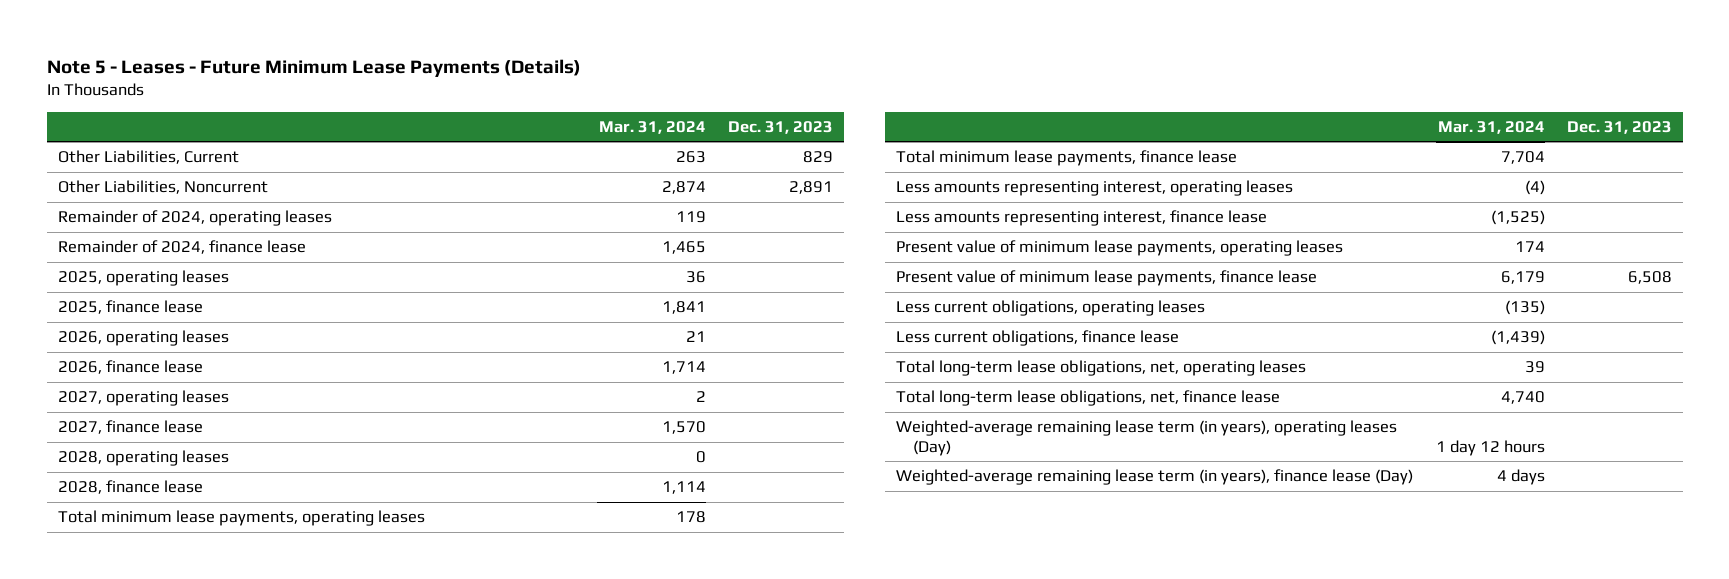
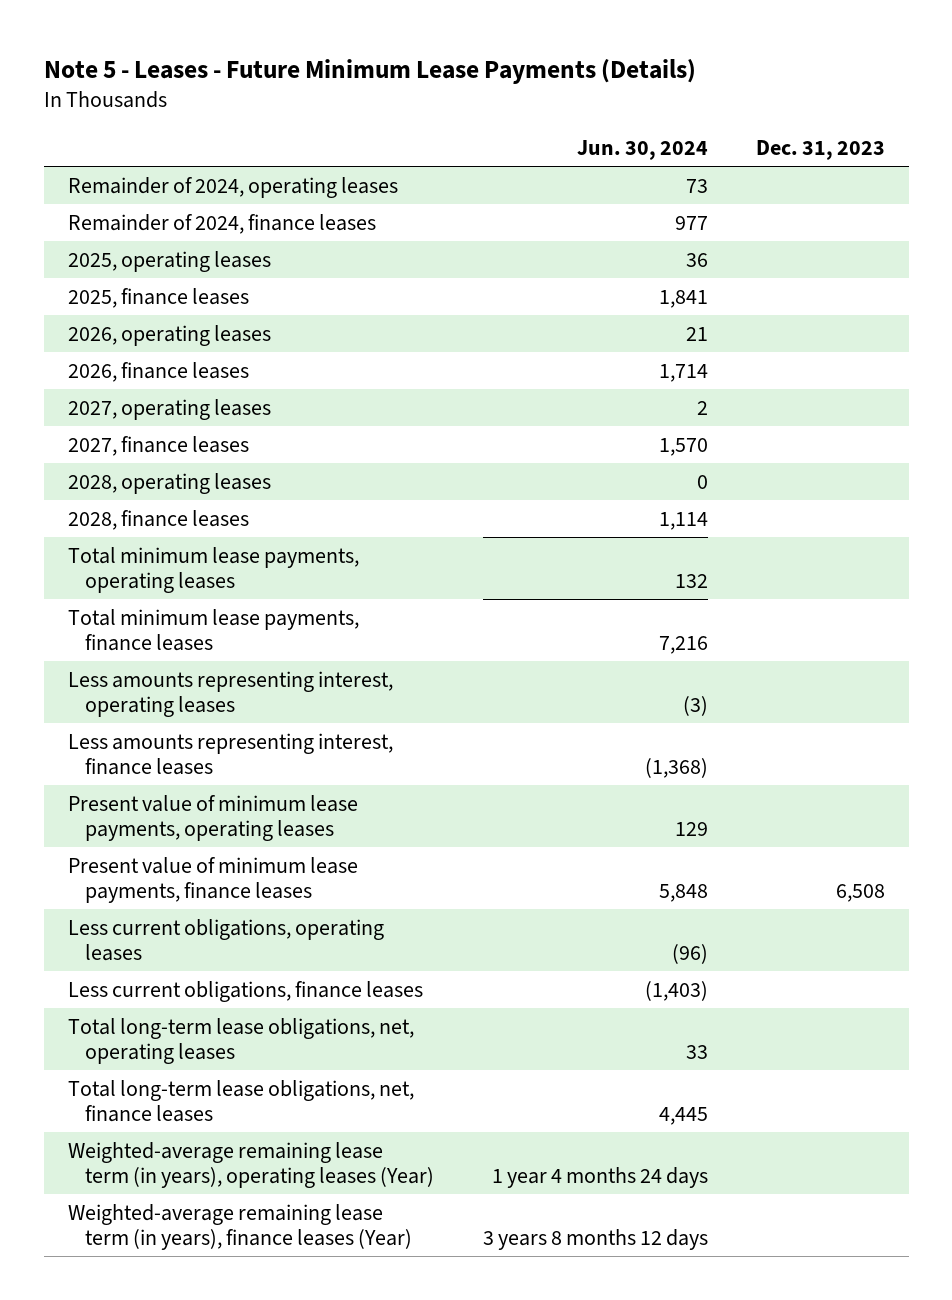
- | Mar. 31, 2024 | Dec. 31, 2023
+ | Jun. 30, 2024 | Dec. 31, 2023
- Other Liabilities, Current | 263 | 829
- Other Liabilities, Noncurrent | 2,874 | 2,891
- Remainder of 2024, finance lease | 1,465 |
+ Remainder of 2024, finance leases | 977 |
- 2025, finance lease | 1,841 |
+ 2025, finance leases | 1,841 |
- 2026, finance lease | 1,714 |
+ 2026, finance leases | 1,714 |
- 2027, finance lease | 1,570 |
+ 2027, finance leases | 1,570 |
- 2028, finance lease | 1,114 |
+ 2028, finance leases | 1,114 |
- Total minimum lease payments, finance lease | 7,704 |
+ Total minimum lease payments, finance leases | 7,216 |
- Less amounts representing interest, finance lease | (1,525) |
+ Less amounts representing interest, finance leases | (1,368) |
- Present value of minimum lease payments, finance lease | 6,179 | 6,508
+ Present value of minimum lease payments, finance leases | 5,848 | 6,508
- Less current obligations, finance lease | (1,439) |
+ Less current obligations, finance leases | (1,403) |
- Total long-term lease obligations, net, finance lease | 4,740 |
- Weighted-average remaining lease term (in years), operating leases (Day) | 1 day 12 hours |
- Weighted-average remaining lease term (in years), finance lease (Day) | 4 days |
+ Total long-term lease obligations, net, finance leases | 4,445 |
+ Weighted-average remaining lease term (in years), operating leases (Year) | 1 year 4 months 24 days |
+ Weighted-average remaining lease term (in years), finance leases (Year) | 3 years 8 months 12 days |

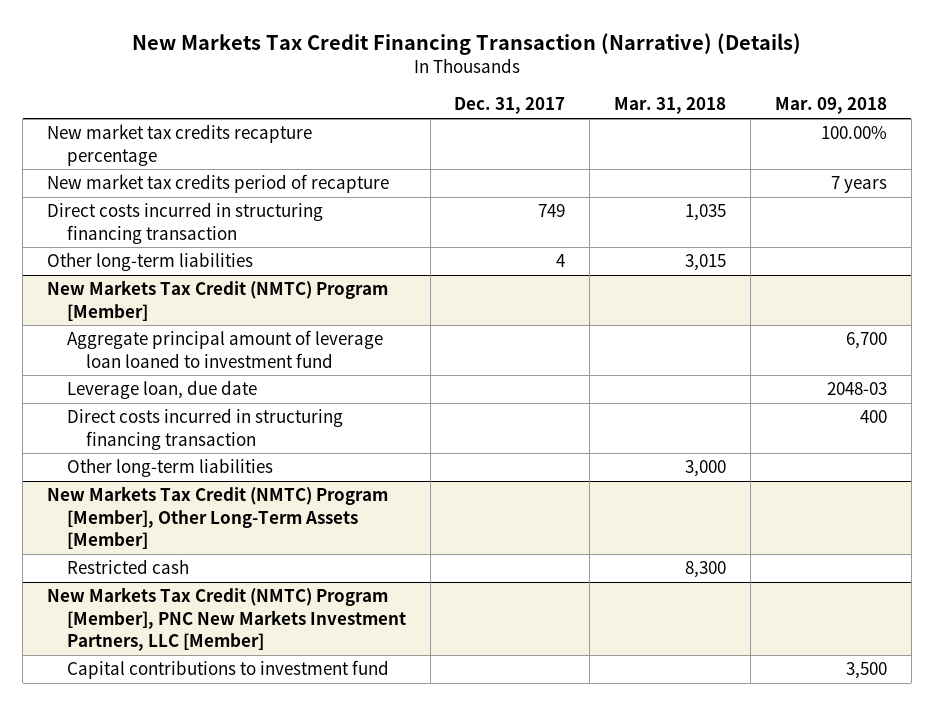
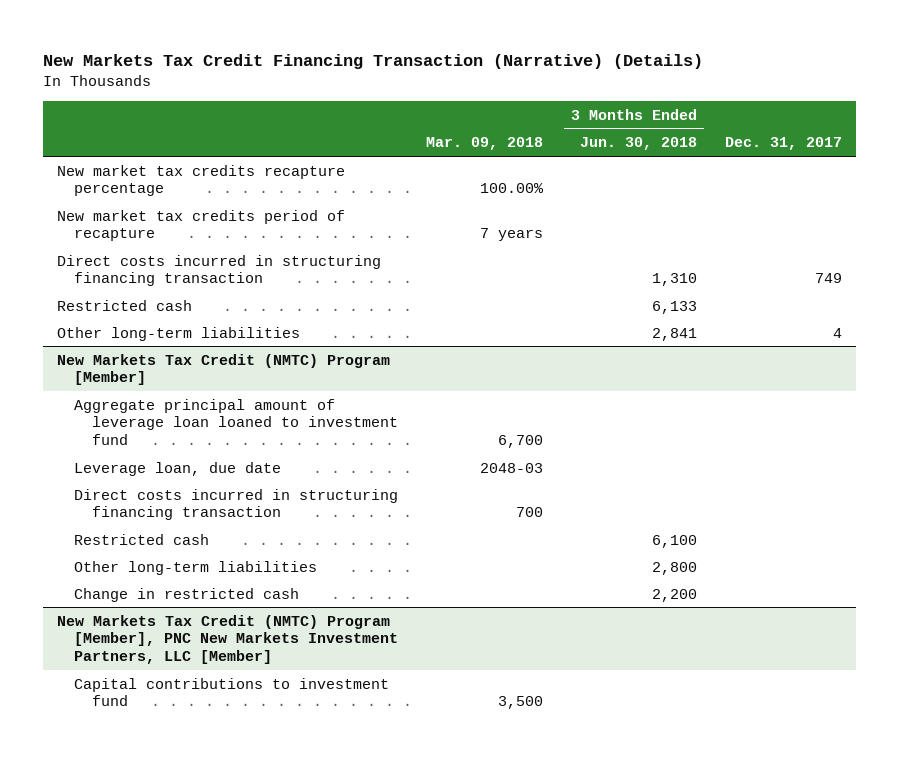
- | Dec. 31, 2017 | Mar. 31, 2018 | Mar. 09, 2018
+ | Mar. 09, 2018 | 3 Months Ended Jun. 30, 2018 | Dec. 31, 2017
+ Restricted cash | | 6,133 |
@ New Markets Tax Credit (NMTC) Program [Member]
- Direct costs incurred in structuring financing transaction | | | 400
+ Direct costs incurred in structuring financing transaction | 700 | |
+ Restricted cash | | 6,100 |
- New Markets Tax Credit (NMTC) Program [Member], Other Long-Term Assets [Member]
- Restricted cash | | 8,300 |
@ New Markets Tax Credit (NMTC) Program [Member]
+ Change in restricted cash | | 2,200 |

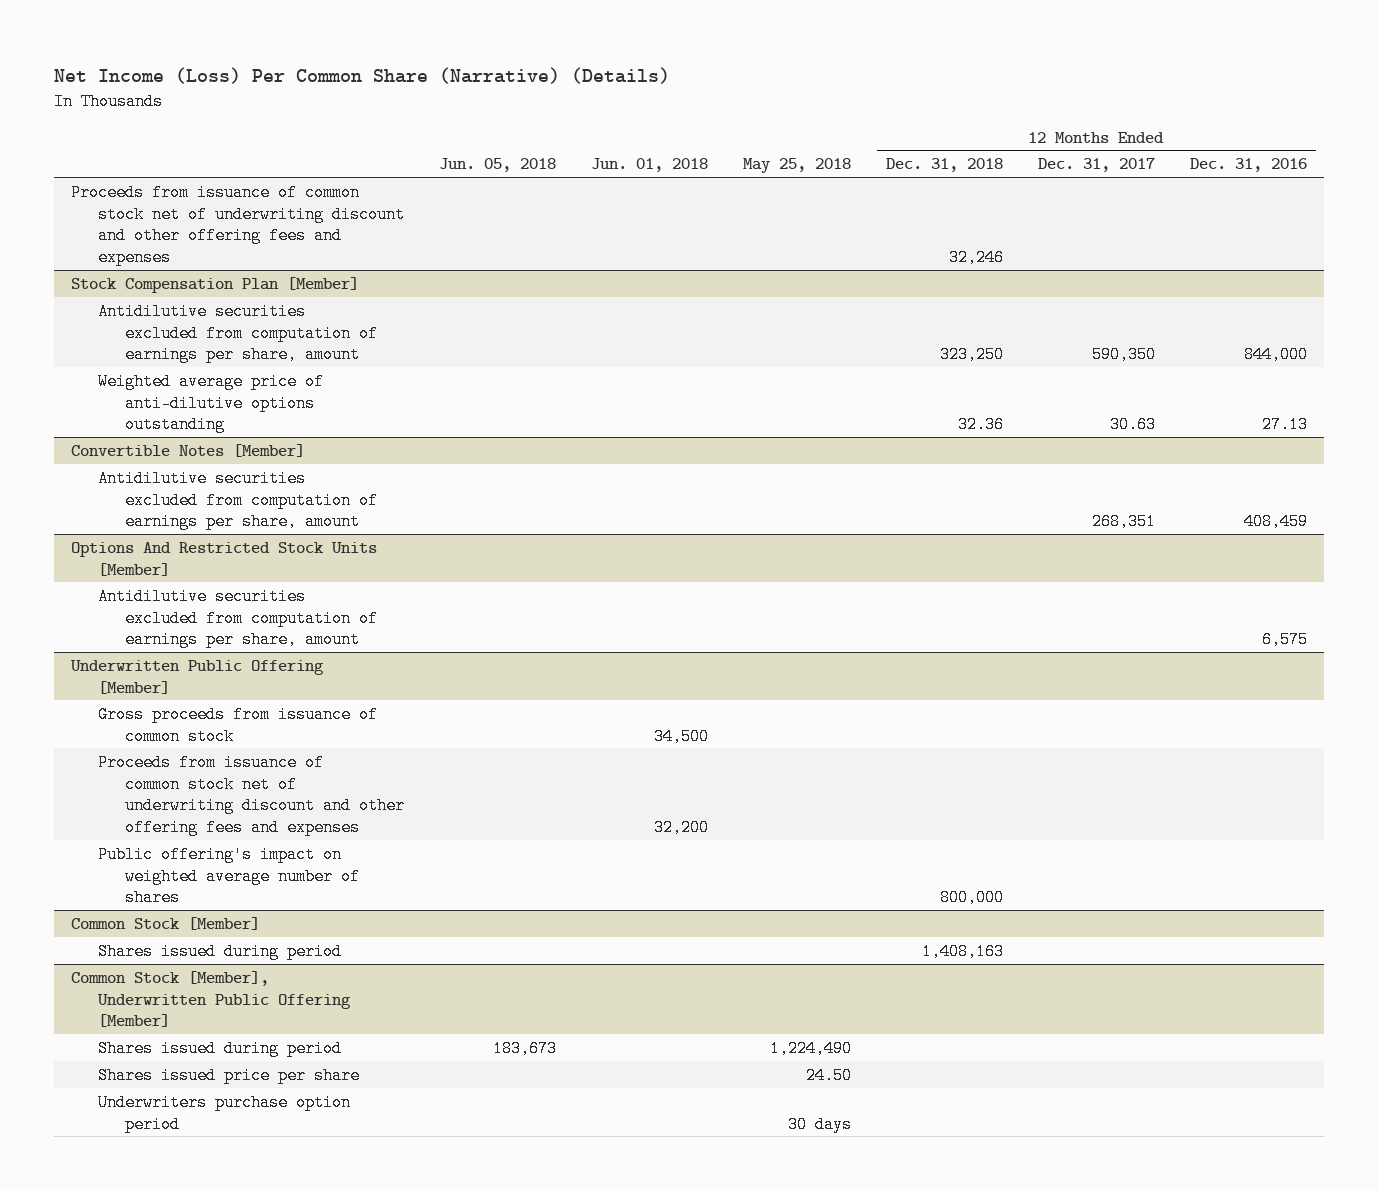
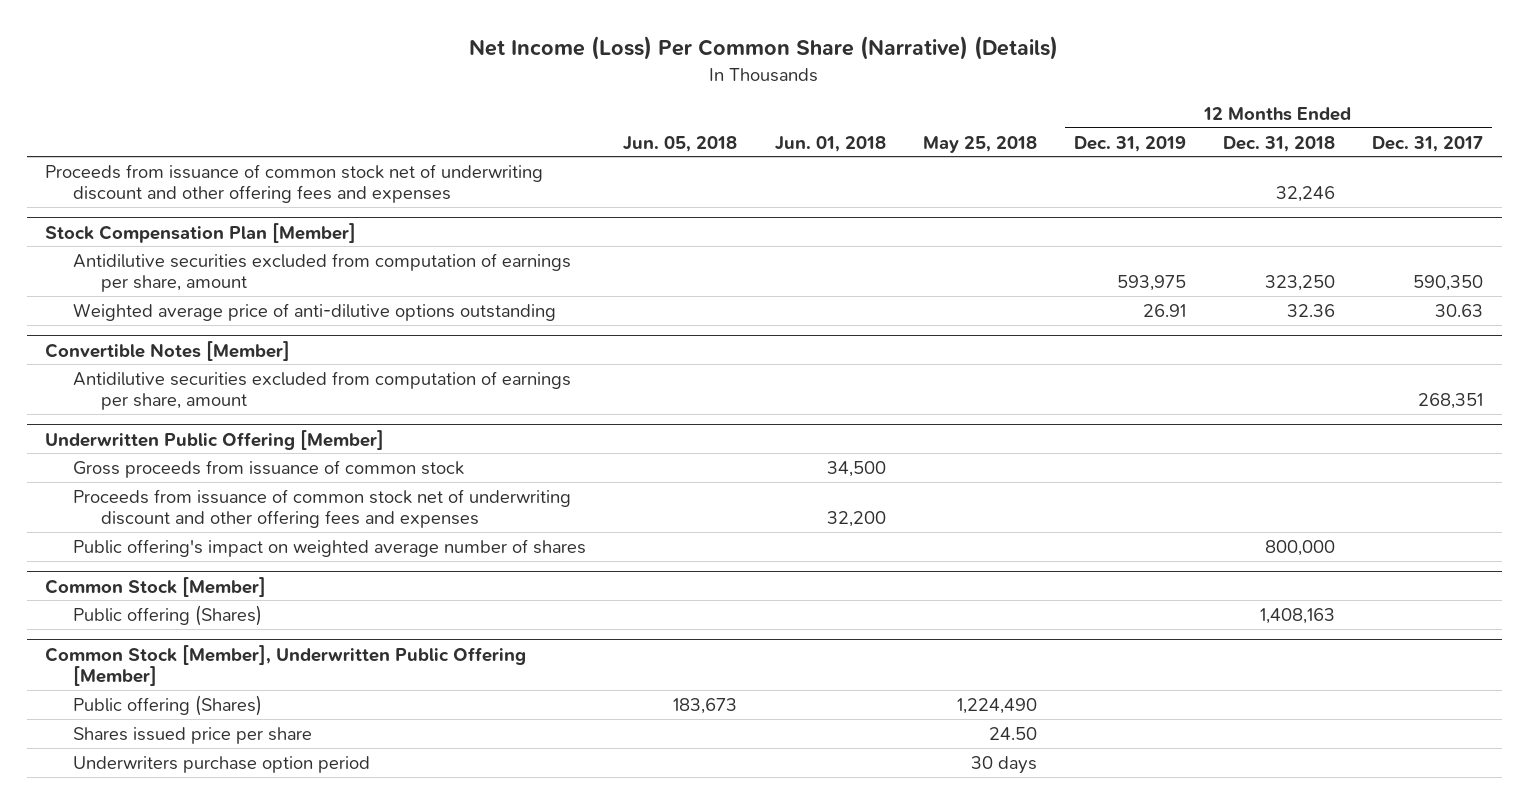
- | Jun. 05, 2018 | Jun. 01, 2018 | May 25, 2018 | 12 Months Ended Dec. 31, 2018 | 12 Months Ended Dec. 31, 2017 | 12 Months Ended Dec. 31, 2016
+ | Jun. 05, 2018 | Jun. 01, 2018 | May 25, 2018 | 12 Months Ended Dec. 31, 2019 | 12 Months Ended Dec. 31, 2018 | 12 Months Ended Dec. 31, 2017
- Options And Restricted Stock Units [Member]
- Antidilutive securities excluded from computation of earnings per share, amount | | | | | | 6,575
@ Common Stock [Member]
- Shares issued during period | | | | 1,408,163 | |
+ Public offering (Shares) | | | | | 1,408,163 |
@ Common Stock [Member], Underwritten Public Offering [Member]
- Shares issued during period | 183,673 | | 1,224,490 | | |
+ Public offering (Shares) | 183,673 | | 1,224,490 | | |

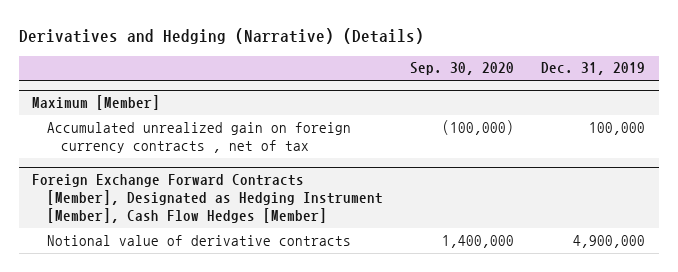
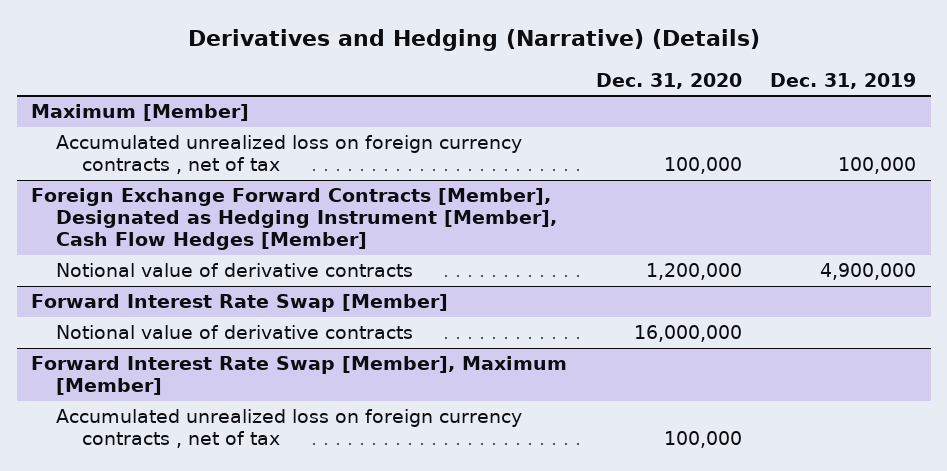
- | Sep. 30, 2020 | Dec. 31, 2019
+ | Dec. 31, 2020 | Dec. 31, 2019
@ Maximum [Member]
- Accumulated unrealized gain on foreign currency contracts , net of tax | (100,000) | 100,000
+ Accumulated unrealized loss on foreign currency contracts , net of tax | 100,000 | 100,000
+ Forward Interest Rate Swap [Member]
+ Notional value of derivative contracts | 16,000,000 |
+ Forward Interest Rate Swap [Member], Maximum [Member]
+ Accumulated unrealized loss on foreign currency contracts , net of tax | 100,000 |

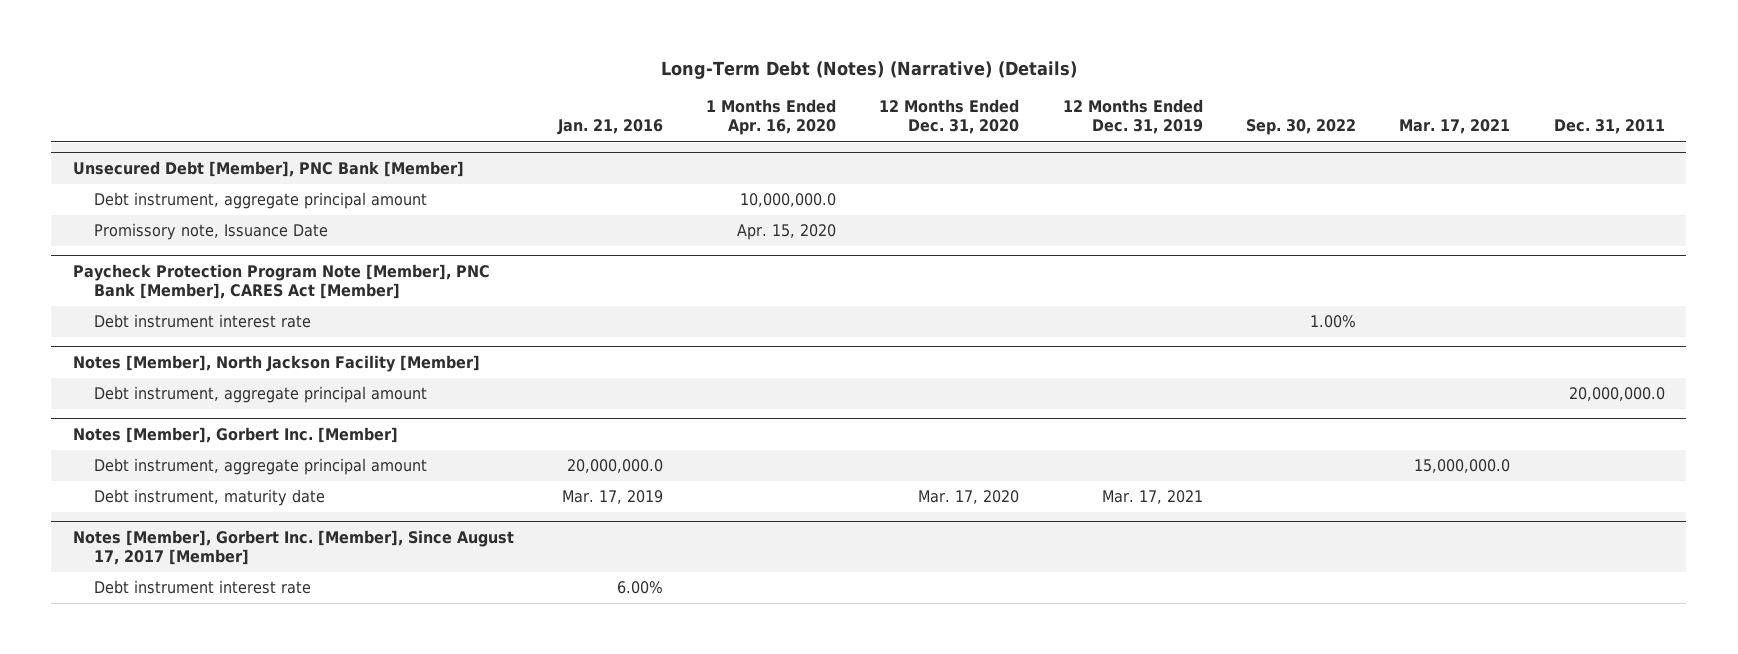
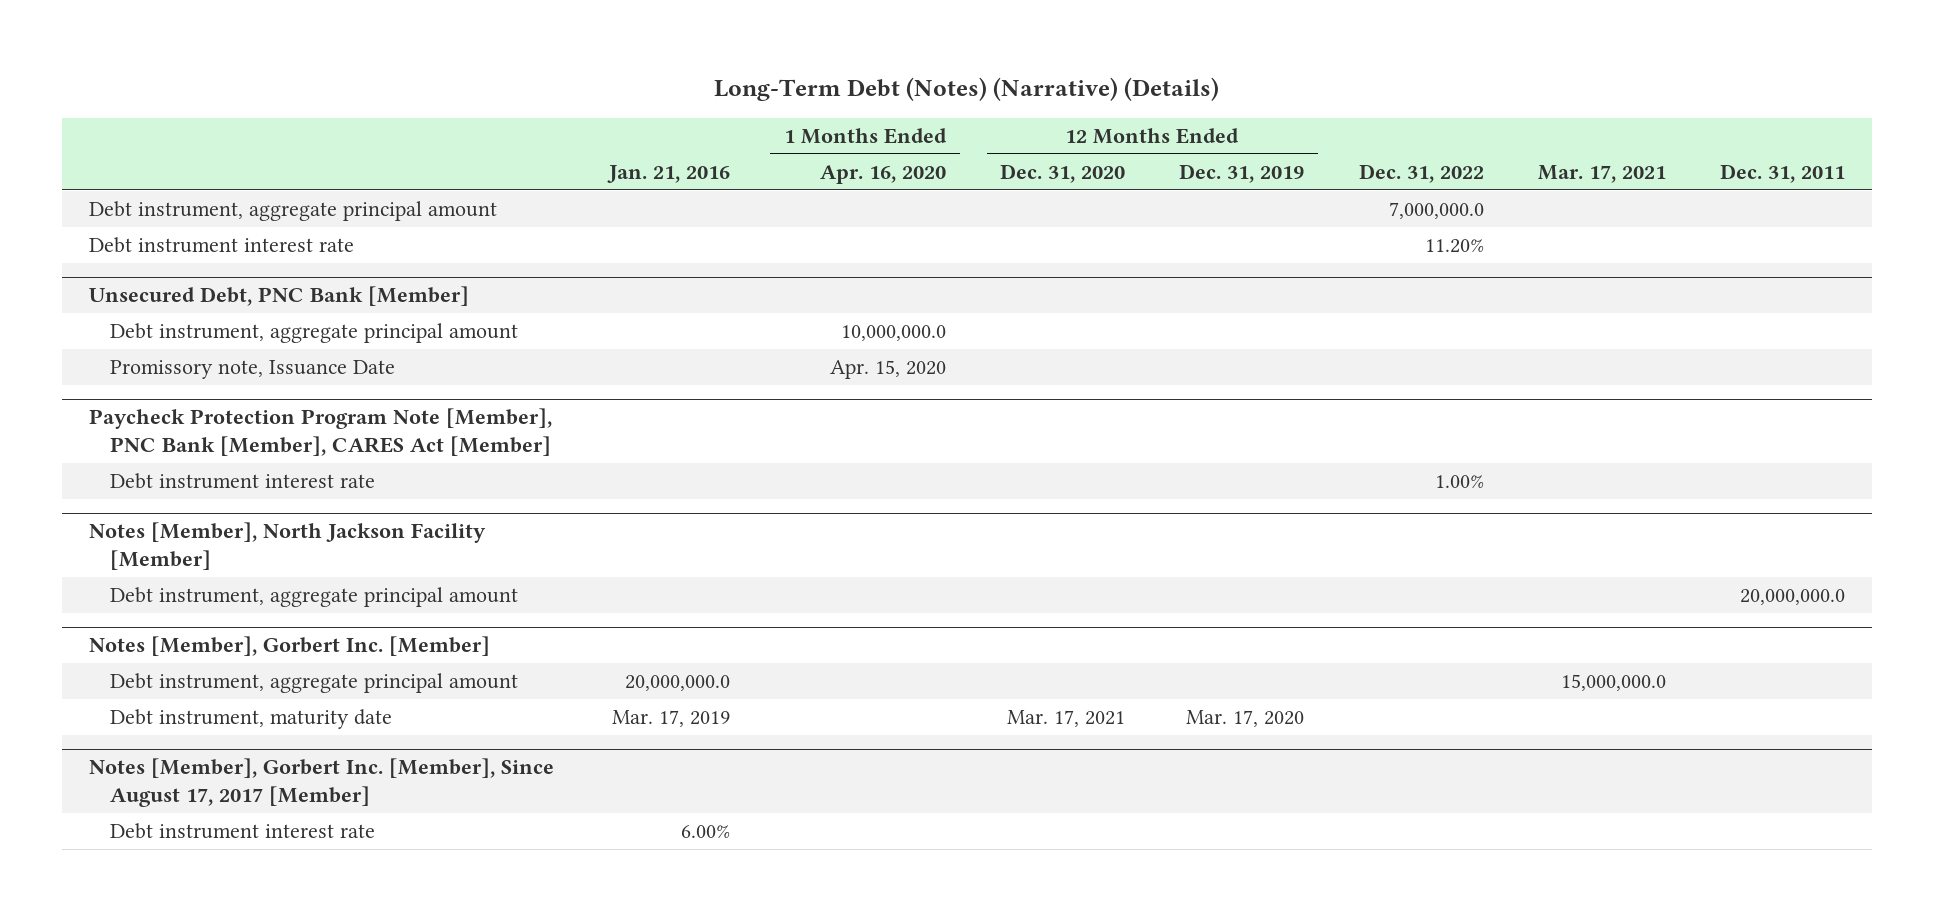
- | Jan. 21, 2016 | 1 Months Ended Apr. 16, 2020 | 12 Months Ended Dec. 31, 2020 | 12 Months Ended Dec. 31, 2019 | Sep. 30, 2022 | Mar. 17, 2021 | Dec. 31, 2011
+ | Jan. 21, 2016 | 1 Months Ended Apr. 16, 2020 | 12 Months Ended Dec. 31, 2020 | 12 Months Ended Dec. 31, 2019 | Dec. 31, 2022 | Mar. 17, 2021 | Dec. 31, 2011
- Unsecured Debt [Member], PNC Bank [Member]
+ Debt instrument, aggregate principal amount | | | | | 7,000,000.0 | |
+ Debt instrument interest rate | | | | | 11.20% | |
+ Unsecured Debt, PNC Bank [Member]
@ Notes [Member], Gorbert Inc. [Member]
- Debt instrument, maturity date | Mar. 17, 2019 | | Mar. 17, 2020 | Mar. 17, 2021 | | |
+ Debt instrument, maturity date | Mar. 17, 2019 | | Mar. 17, 2021 | Mar. 17, 2020 | | |

